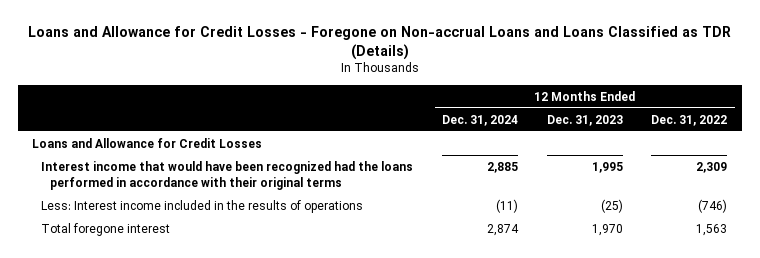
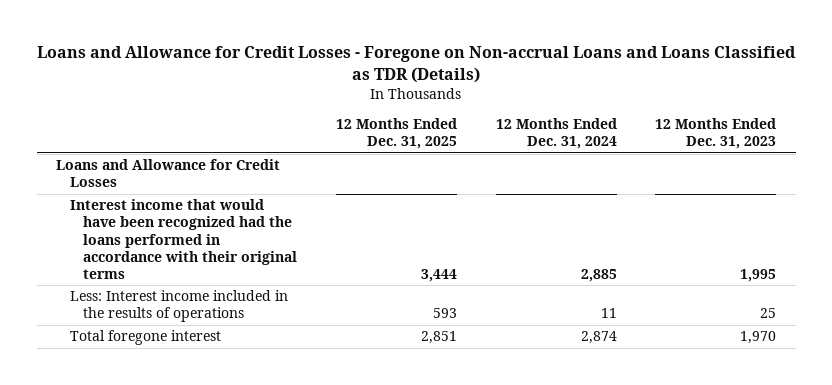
- | 12 Months Ended Dec. 31, 2024 | 12 Months Ended Dec. 31, 2023 | 12 Months Ended Dec. 31, 2022
+ | 12 Months Ended Dec. 31, 2025 | 12 Months Ended Dec. 31, 2024 | 12 Months Ended Dec. 31, 2023
- Less: Interest income included in the results of operations | (11) | (25) | (746)
+ Less: Interest income included in the results of operations | 593 | 11 | 25

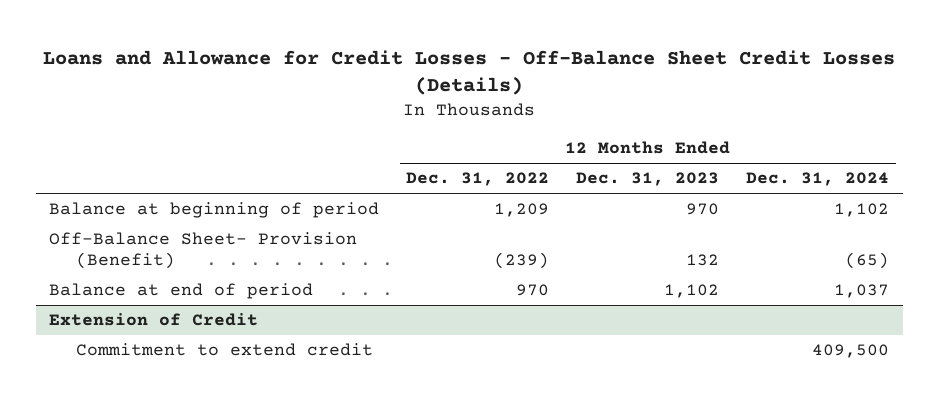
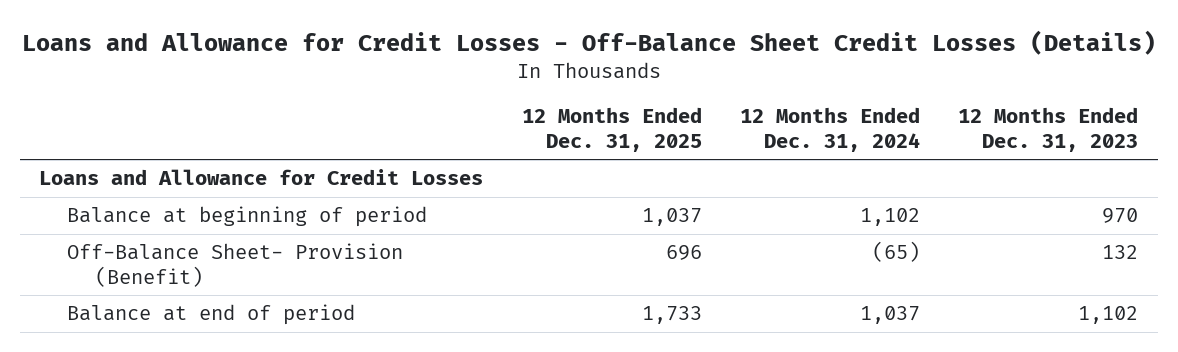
- | 12 Months Ended Dec. 31, 2022 | 12 Months Ended Dec. 31, 2023 | 12 Months Ended Dec. 31, 2024
+ | 12 Months Ended Dec. 31, 2025 | 12 Months Ended Dec. 31, 2024 | 12 Months Ended Dec. 31, 2023
+ Loans and Allowance for Credit Losses
- Extension of Credit
- Commitment to extend credit | | | 409,500

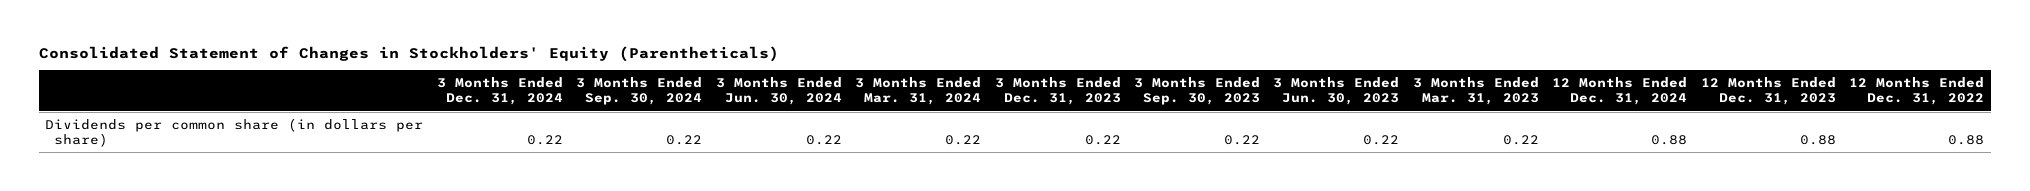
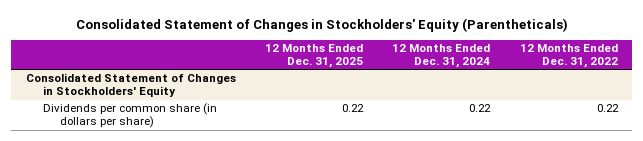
- | 3 Months Ended Dec. 31, 2024 | 3 Months Ended Sep. 30, 2024 | 3 Months Ended Jun. 30, 2024 | 3 Months Ended Mar. 31, 2024 | 3 Months Ended Dec. 31, 2023 | 3 Months Ended Sep. 30, 2023 | 3 Months Ended Jun. 30, 2023 | 3 Months Ended Mar. 31, 2023 | 12 Months Ended Dec. 31, 2024 | 12 Months Ended Dec. 31, 2023 | 12 Months Ended Dec. 31, 2022
+ | 12 Months Ended Dec. 31, 2025 | 12 Months Ended Dec. 31, 2024 | 12 Months Ended Dec. 31, 2022
- Dividends per common share (in dollars per share) | 0.22 | 0.22 | 0.22 | 0.22 | 0.22 | 0.22 | 0.22 | 0.22 | 0.88 | 0.88 | 0.88
+ Consolidated Statement of Changes in Stockholders' Equity
+ Dividends per common share (in dollars per share) | 0.22 | 0.22 | 0.22

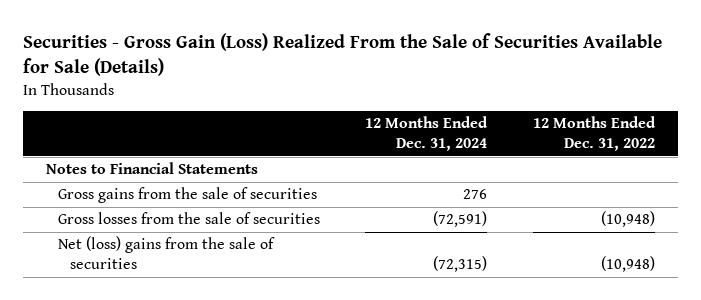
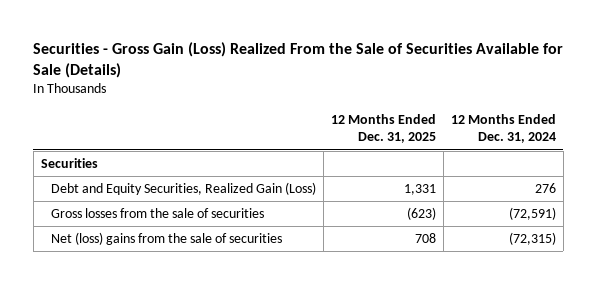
- | 12 Months Ended Dec. 31, 2024 | 12 Months Ended Dec. 31, 2022
+ | 12 Months Ended Dec. 31, 2025 | 12 Months Ended Dec. 31, 2024
- Notes to Financial Statements
- Gross gains from the sale of securities | 276 |
+ Securities
+ Debt and Equity Securities, Realized Gain (Loss) | 1,331 | 276

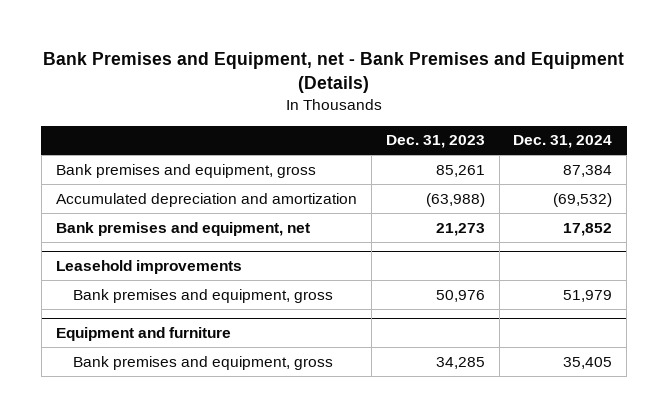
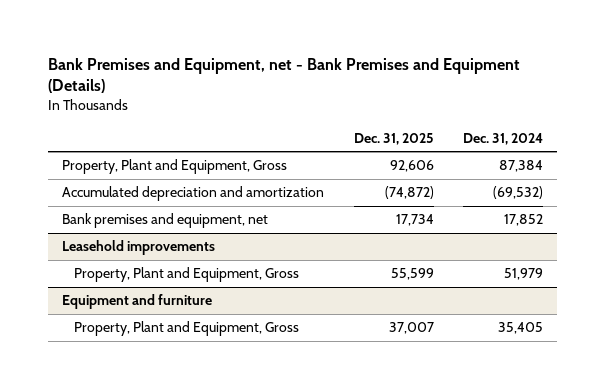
- | Dec. 31, 2023 | Dec. 31, 2024
+ | Dec. 31, 2025 | Dec. 31, 2024
- Bank premises and equipment, gross | 85,261 | 87,384
+ Property, Plant and Equipment, Gross | 92,606 | 87,384
@ Leasehold improvements
- Bank premises and equipment, gross | 50,976 | 51,979
+ Property, Plant and Equipment, Gross | 55,599 | 51,979
@ Equipment and furniture
- Bank premises and equipment, gross | 34,285 | 35,405
+ Property, Plant and Equipment, Gross | 37,007 | 35,405

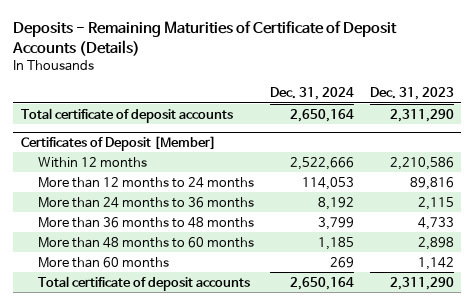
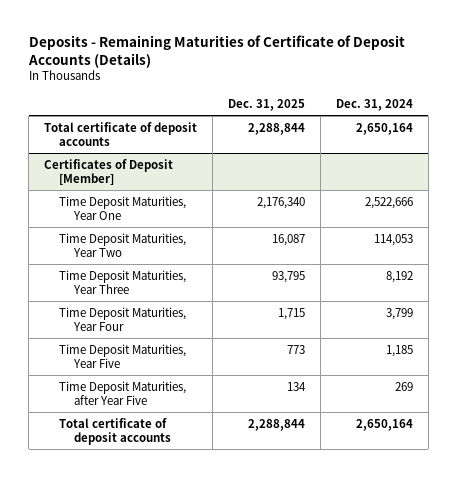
- | Dec. 31, 2024 | Dec. 31, 2023
+ | Dec. 31, 2025 | Dec. 31, 2024
@ Certificates of Deposit [Member]
- Within 12 months | 2,522,666 | 2,210,586
- More than 12 months to 24 months | 114,053 | 89,816
- More than 24 months to 36 months | 8,192 | 2,115
- More than 36 months to 48 months | 3,799 | 4,733
- More than 48 months to 60 months | 1,185 | 2,898
- More than 60 months | 269 | 1,142
+ Time Deposit Maturities, Year One | 2,176,340 | 2,522,666
+ Time Deposit Maturities, Year Two | 16,087 | 114,053
+ Time Deposit Maturities, Year Three | 93,795 | 8,192
+ Time Deposit Maturities, Year Four | 1,715 | 3,799
+ Time Deposit Maturities, Year Five | 773 | 1,185
+ Time Deposit Maturities, after Year Five | 134 | 269

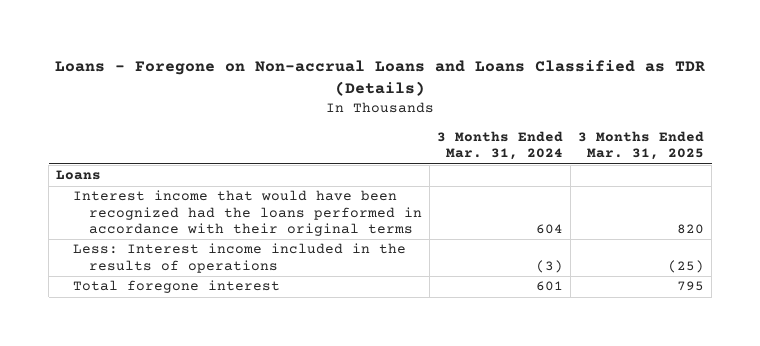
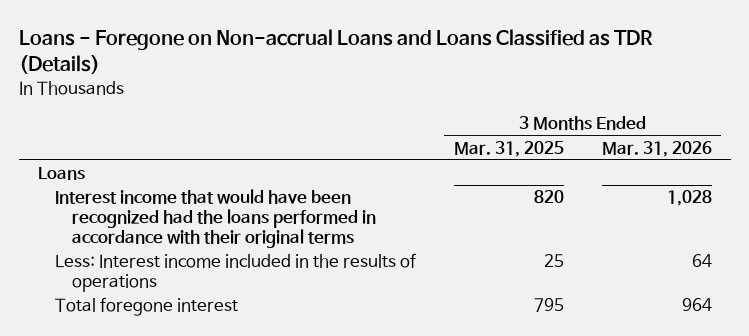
- | 3 Months Ended Mar. 31, 2024 | 3 Months Ended Mar. 31, 2025
+ | 3 Months Ended Mar. 31, 2025 | 3 Months Ended Mar. 31, 2026
- Less: Interest income included in the results of operations | (3) | (25)
+ Less: Interest income included in the results of operations | 25 | 64

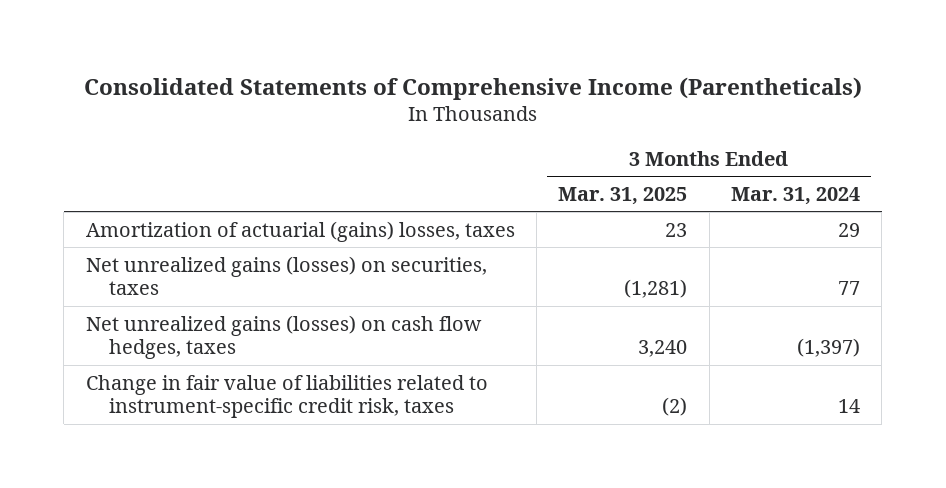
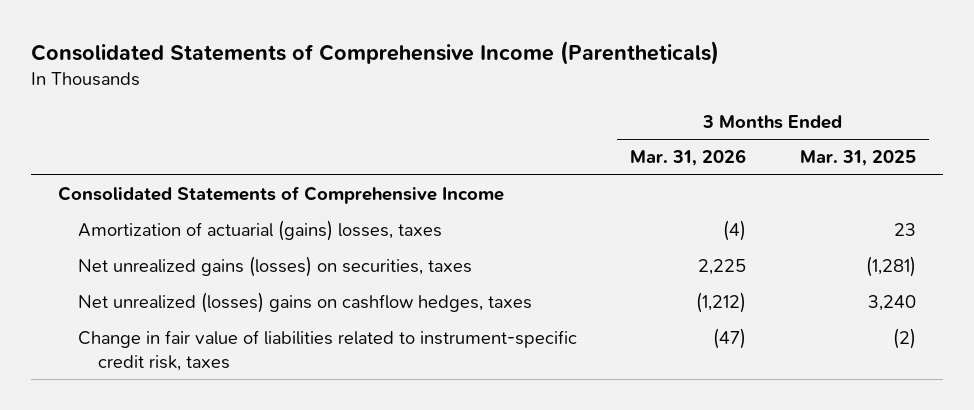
- | 3 Months Ended Mar. 31, 2025 | 3 Months Ended Mar. 31, 2024
+ | 3 Months Ended Mar. 31, 2026 | 3 Months Ended Mar. 31, 2025
+ Consolidated Statements of Comprehensive Income
- Net unrealized gains (losses) on cash flow hedges, taxes | 3,240 | (1,397)
+ Net unrealized (losses) gains on cashflow hedges, taxes | (1,212) | 3,240

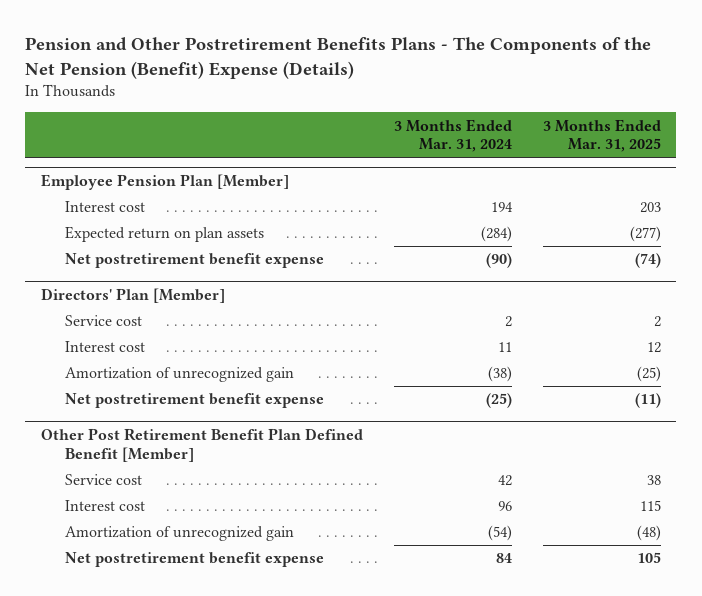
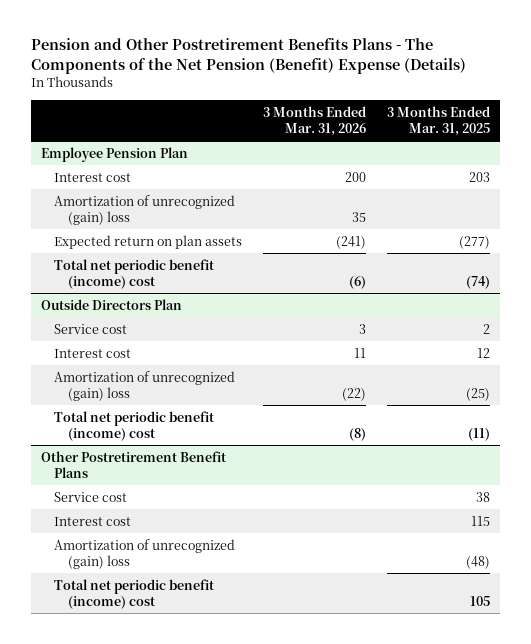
- | 3 Months Ended Mar. 31, 2024 | 3 Months Ended Mar. 31, 2025
+ | 3 Months Ended Mar. 31, 2026 | 3 Months Ended Mar. 31, 2025
- Employee Pension Plan [Member]
+ Employee Pension Plan
+ Amortization of unrecognized (gain) loss | 35 |
- Net postretirement benefit expense | (90) | (74)
- Directors' Plan [Member]
+ Total net periodic benefit (income) cost | (6) | (74)
+ Outside Directors Plan
- Amortization of unrecognized gain | (38) | (25)
- Net postretirement benefit expense | (25) | (11)
- Other Post Retirement Benefit Plan Defined Benefit [Member]
+ Amortization of unrecognized (gain) loss | (22) | (25)
+ Total net periodic benefit (income) cost | (8) | (11)
+ Other Postretirement Benefit Plans
- Amortization of unrecognized gain | (54) | (48)
- Net postretirement benefit expense | 84 | 105
+ Amortization of unrecognized (gain) loss | | (48)
+ Total net periodic benefit (income) cost | | 105

